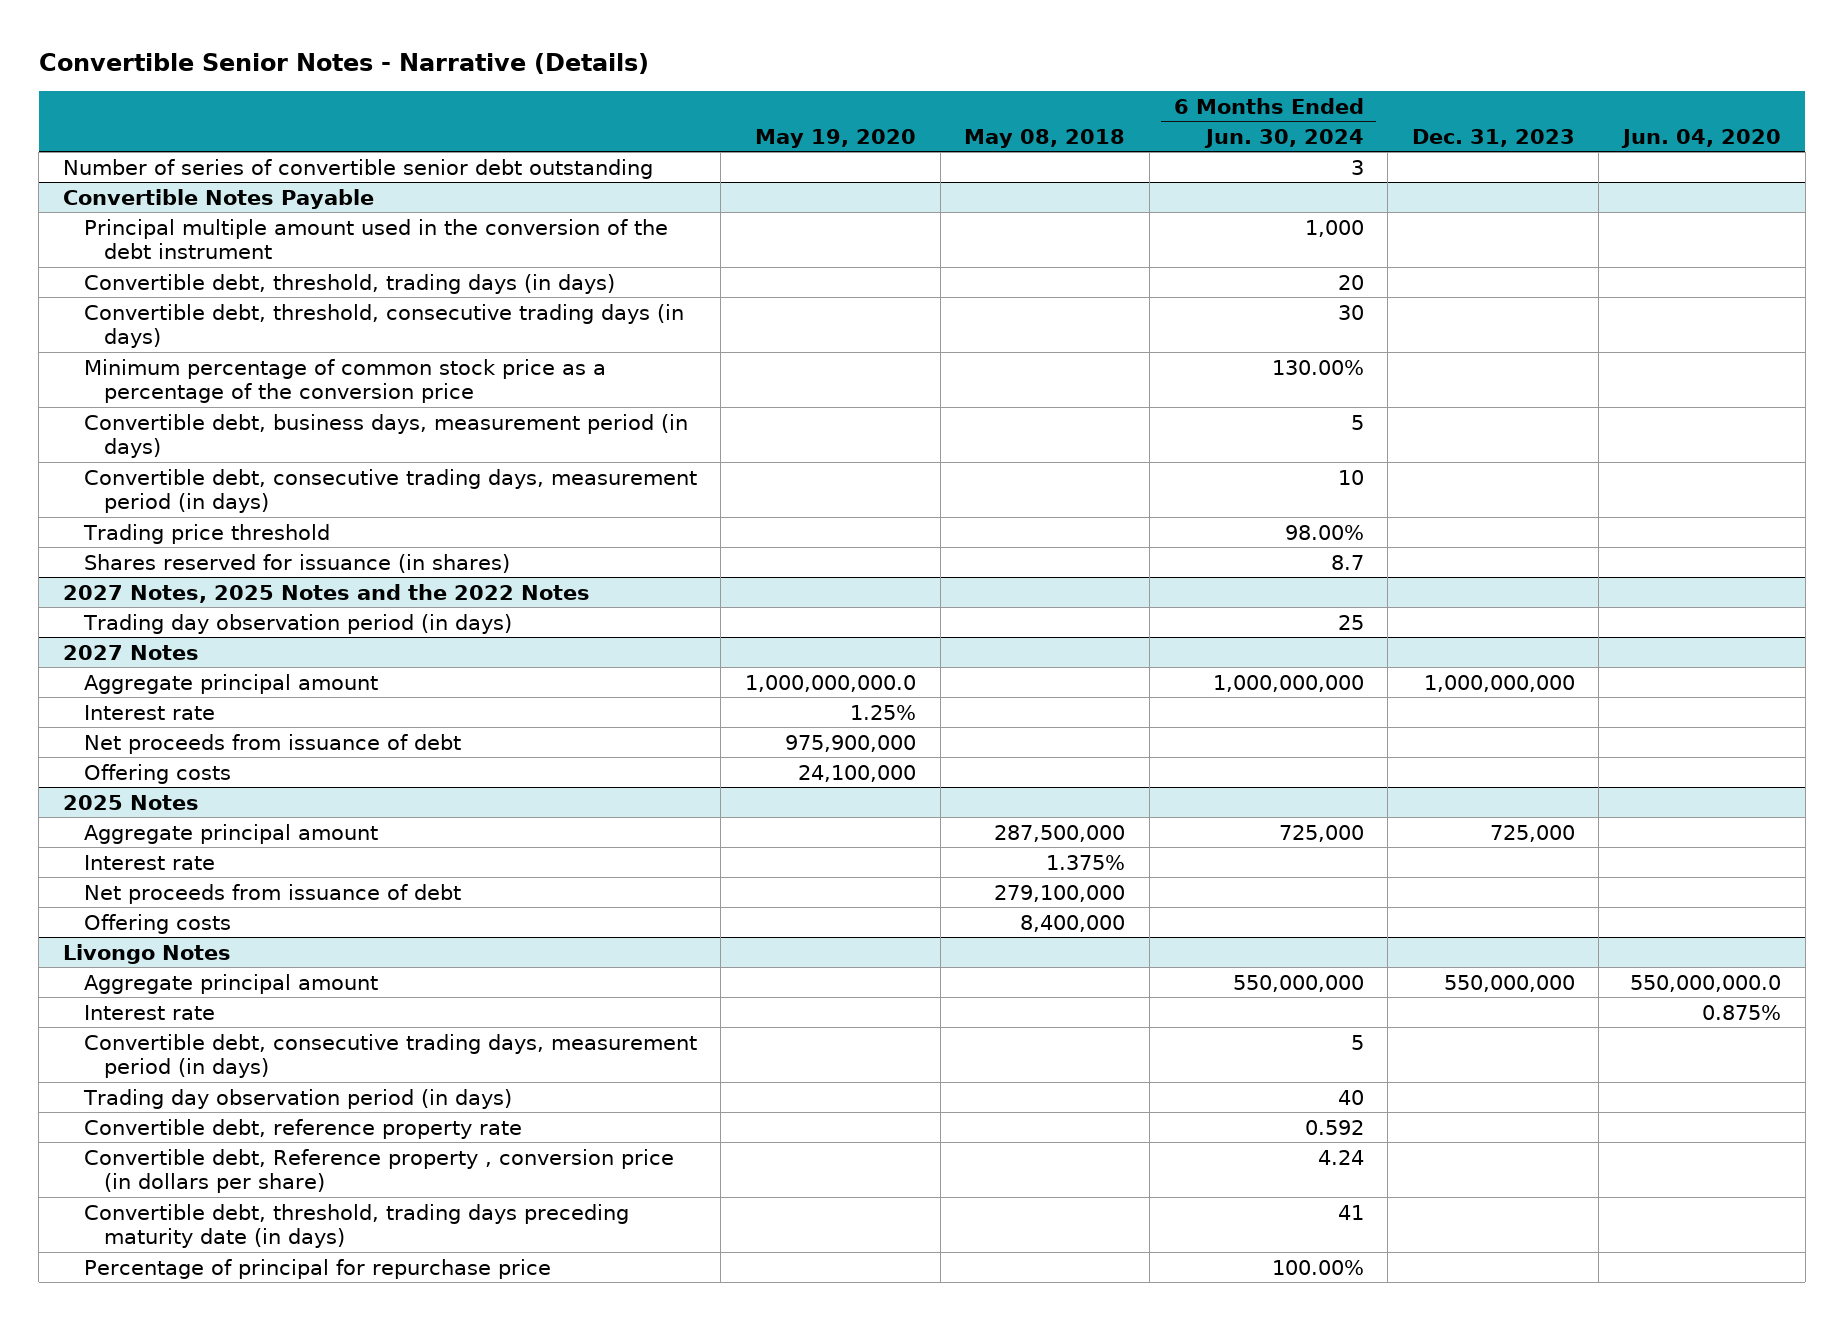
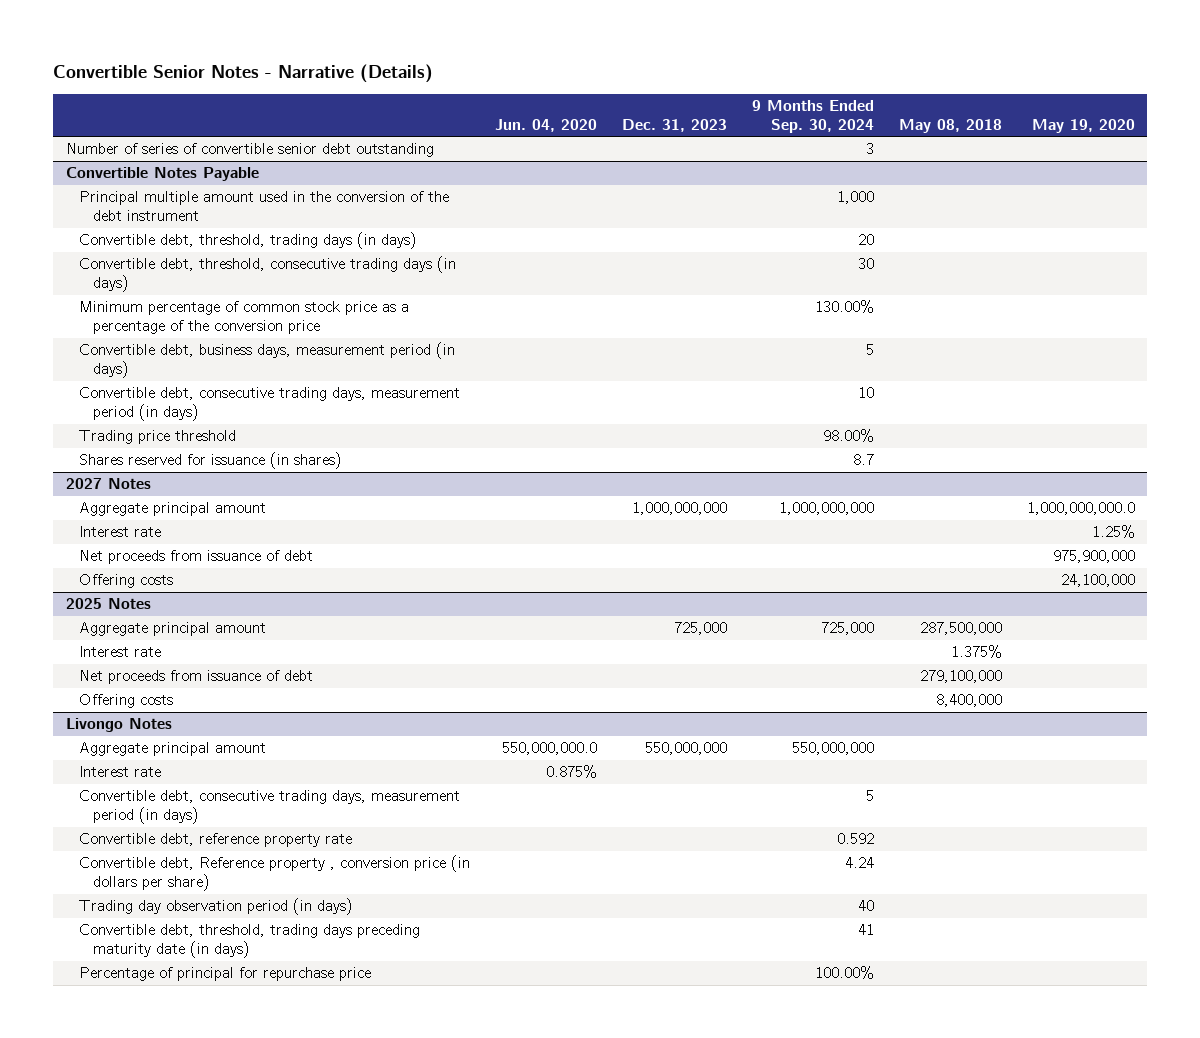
- | May 19, 2020 | May 08, 2018 | 6 Months Ended Jun. 30, 2024 | Dec. 31, 2023 | Jun. 04, 2020
+ | Jun. 04, 2020 | Dec. 31, 2023 | 9 Months Ended Sep. 30, 2024 | May 08, 2018 | May 19, 2020
- 2027 Notes, 2025 Notes and the 2022 Notes
- Trading day observation period (in days) | | | 25 | |
@ Livongo Notes
moved down: Trading day observation period (in days) | | | 40 | |

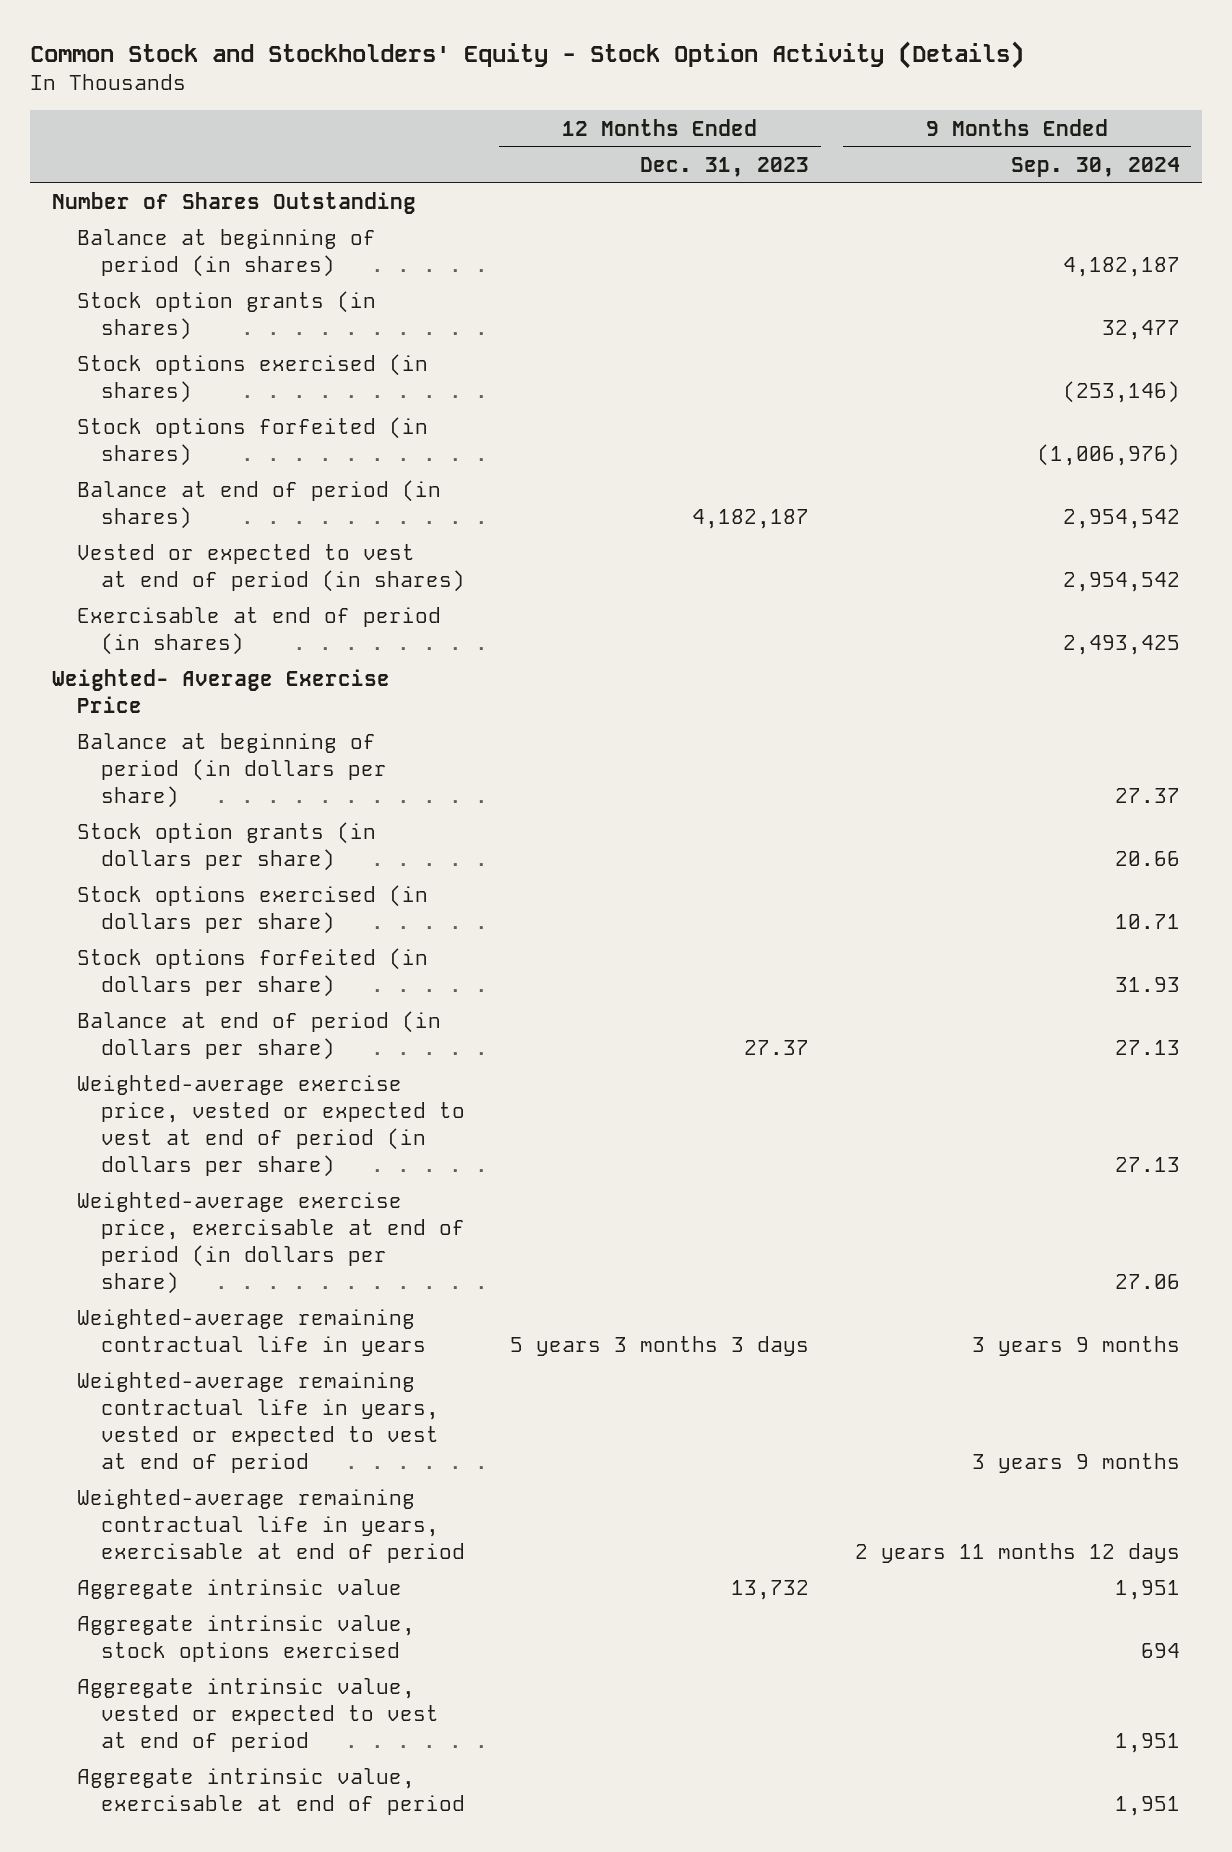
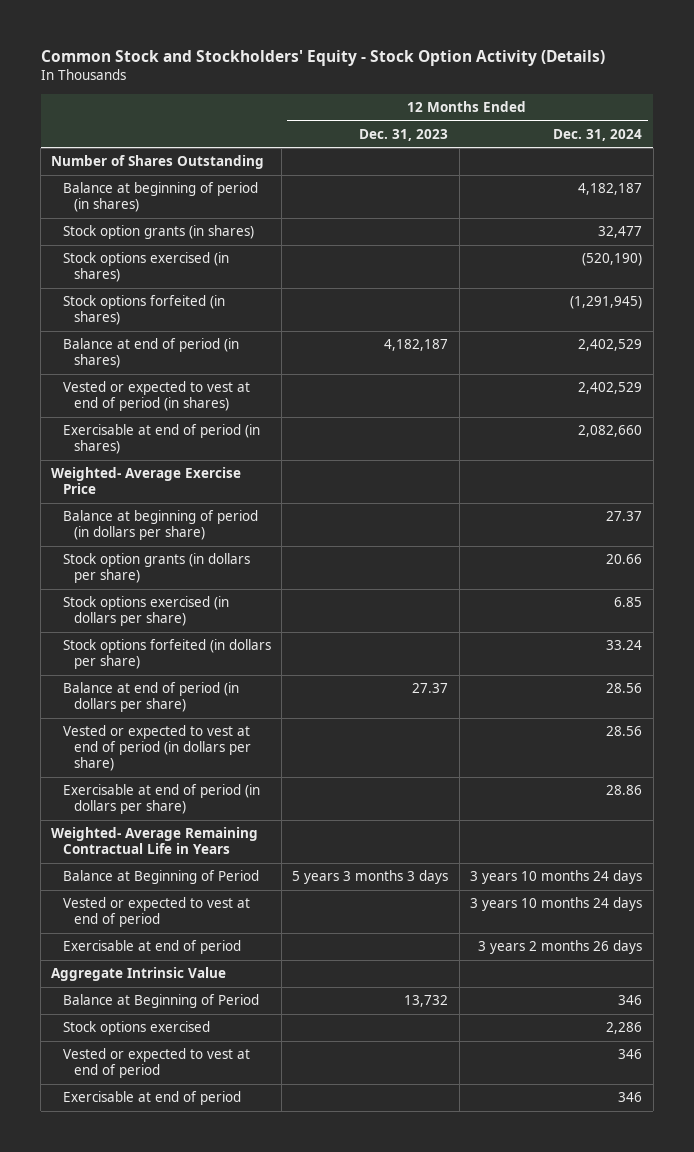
- | 12 Months Ended Dec. 31, 2023 | 9 Months Ended Sep. 30, 2024
+ | 12 Months Ended Dec. 31, 2023 | 12 Months Ended Dec. 31, 2024
- Weighted-average exercise price, vested or expected to vest at end of period (in dollars per share) | | 27.13
- Weighted-average exercise price, exercisable at end of period (in dollars per share) | | 27.06
- Weighted-average remaining contractual life in years | 5 years 3 months 3 days | 3 years 9 months
- Weighted-average remaining contractual life in years, vested or expected to vest at end of period | | 3 years 9 months
- Weighted-average remaining contractual life in years, exercisable at end of period | | 2 years 11 months 12 days
- Aggregate intrinsic value | 13,732 | 1,951
- Aggregate intrinsic value, stock options exercised | | 694
- Aggregate intrinsic value, vested or expected to vest at end of period | | 1,951
- Aggregate intrinsic value, exercisable at end of period | | 1,951
+ Vested or expected to vest at end of period (in dollars per share) | | 28.56
+ Exercisable at end of period (in dollars per share) | | 28.86
+ Weighted- Average Remaining Contractual Life in Years
+ Balance at Beginning of Period | 5 years 3 months 3 days | 3 years 10 months 24 days
+ Vested or expected to vest at end of period | | 3 years 10 months 24 days
+ Exercisable at end of period | | 3 years 2 months 26 days
+ Aggregate Intrinsic Value
+ Balance at Beginning of Period | 13,732 | 346
+ Stock options exercised | | 2,286
+ Vested or expected to vest at end of period | | 346
+ Exercisable at end of period | | 346

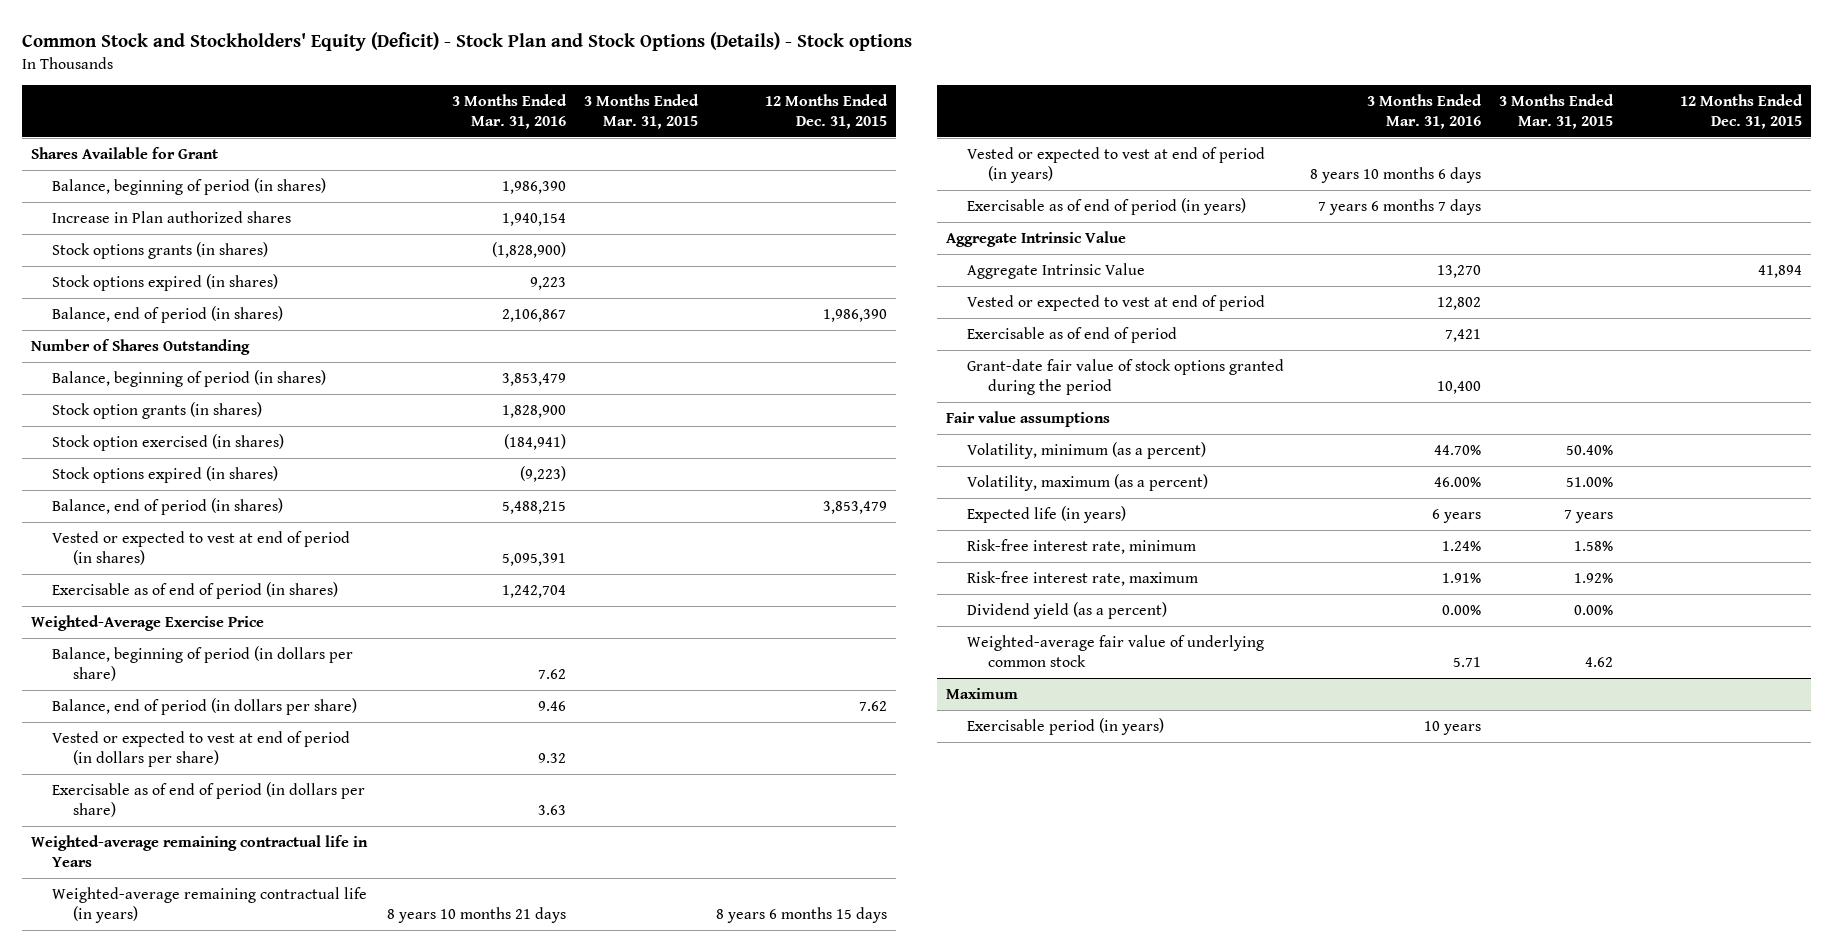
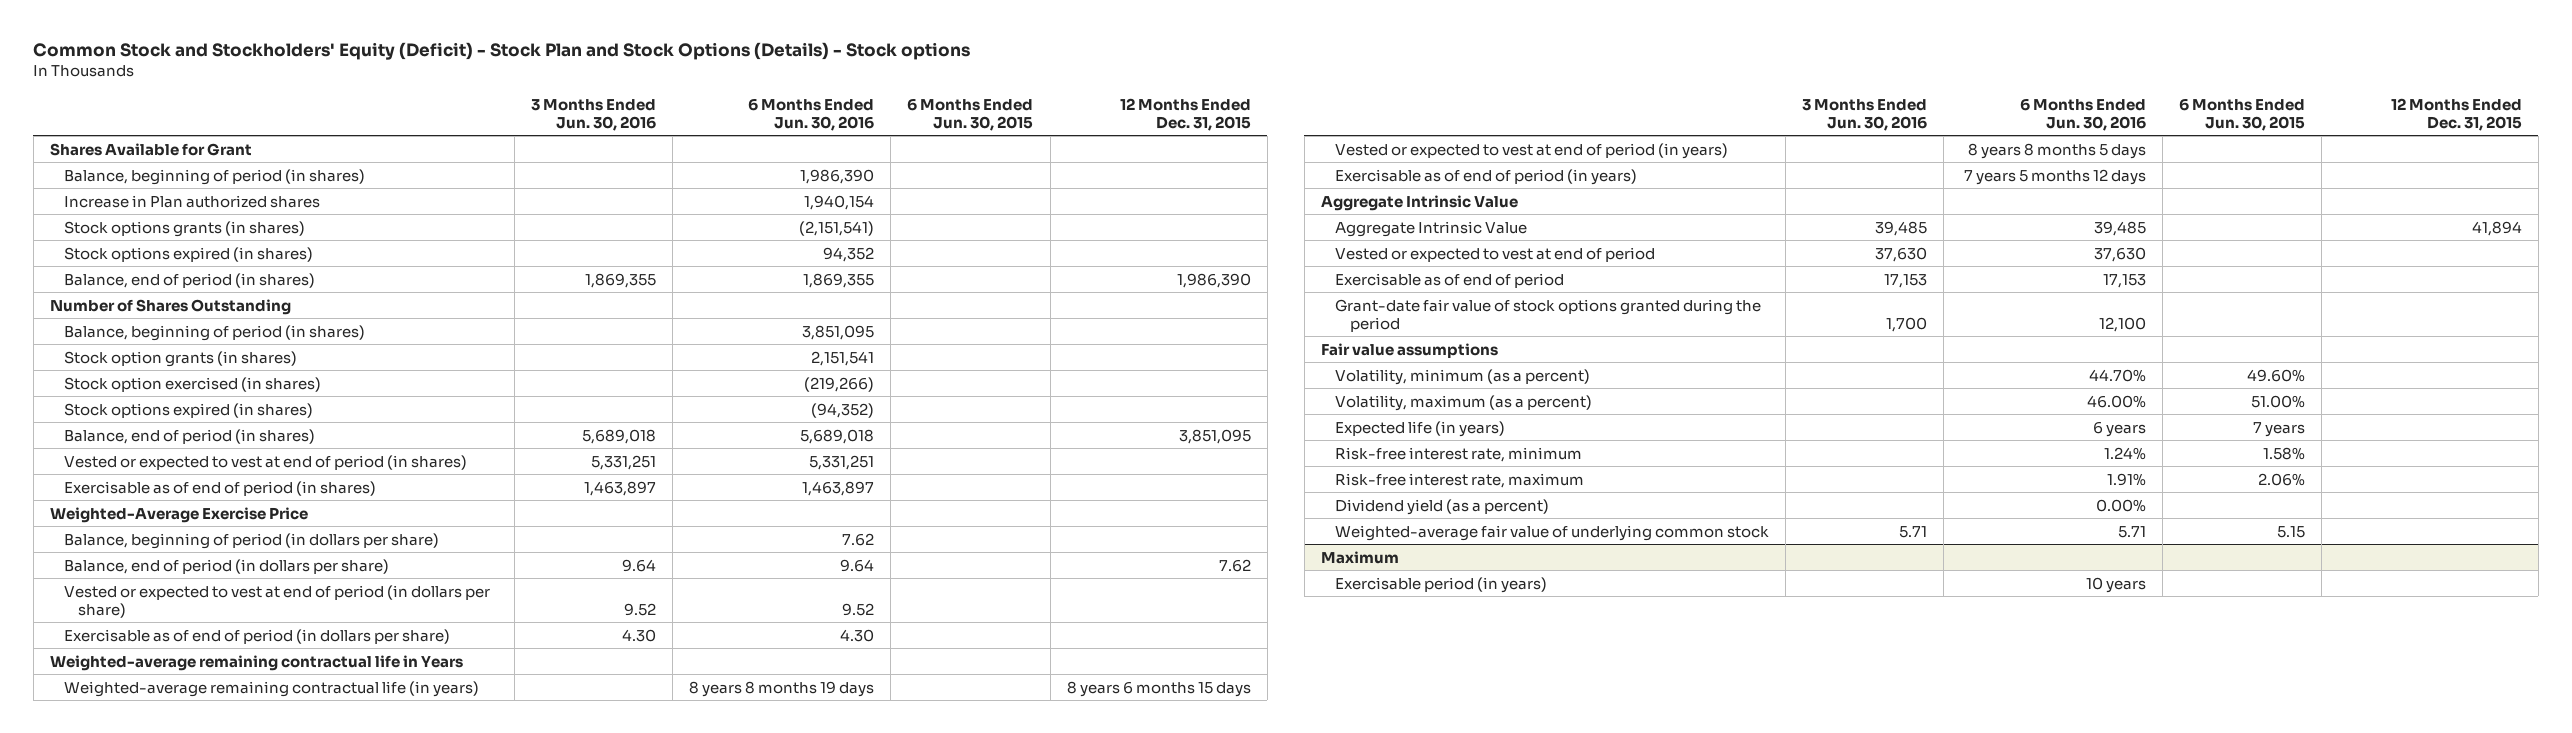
- | 3 Months Ended Mar. 31, 2016 | 3 Months Ended Mar. 31, 2015 | 12 Months Ended Dec. 31, 2015
+ | 3 Months Ended Jun. 30, 2016 | 6 Months Ended Jun. 30, 2016 | 6 Months Ended Jun. 30, 2015 | 12 Months Ended Dec. 31, 2015
- Balance, end of period (in shares) | 5,488,215 | | 3,853,479
+ Balance, end of period (in shares) | 5,689,018 | 5,689,018 | | 3,851,095

